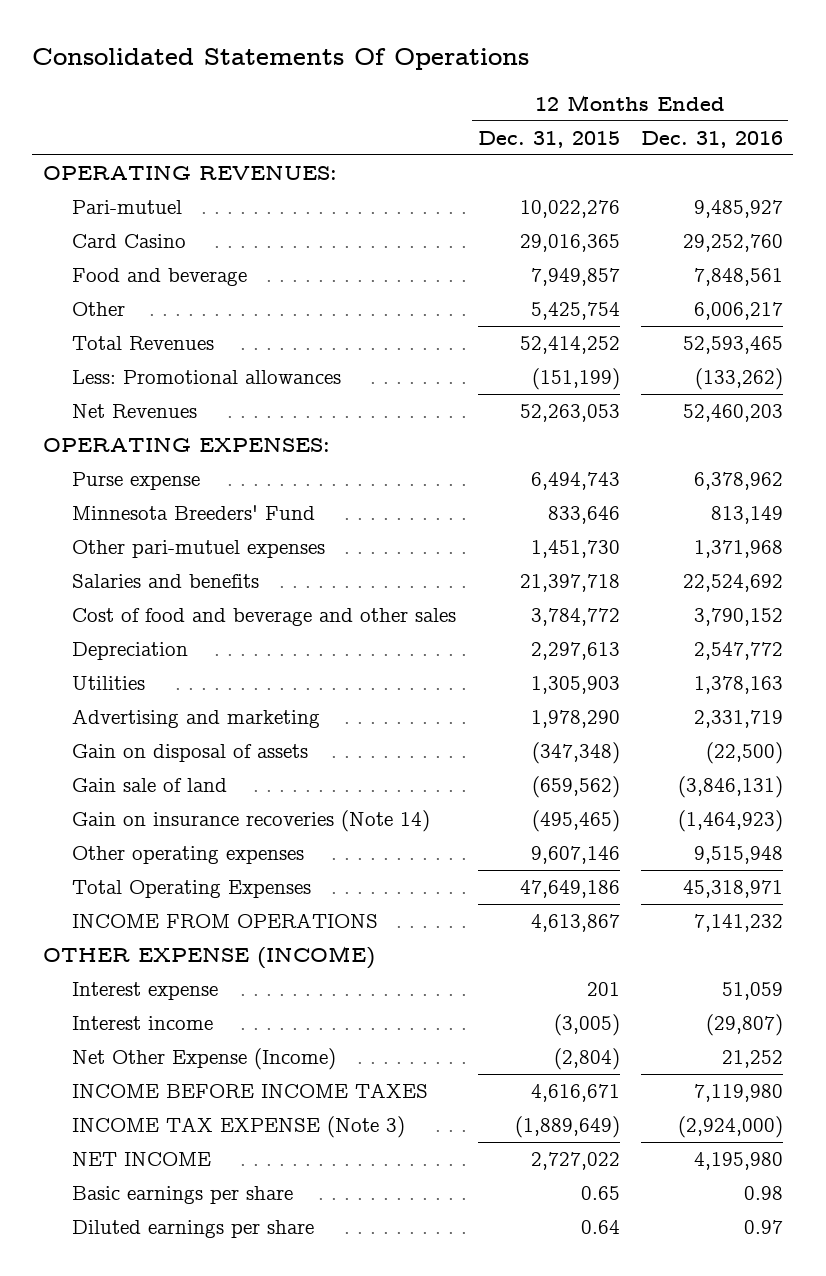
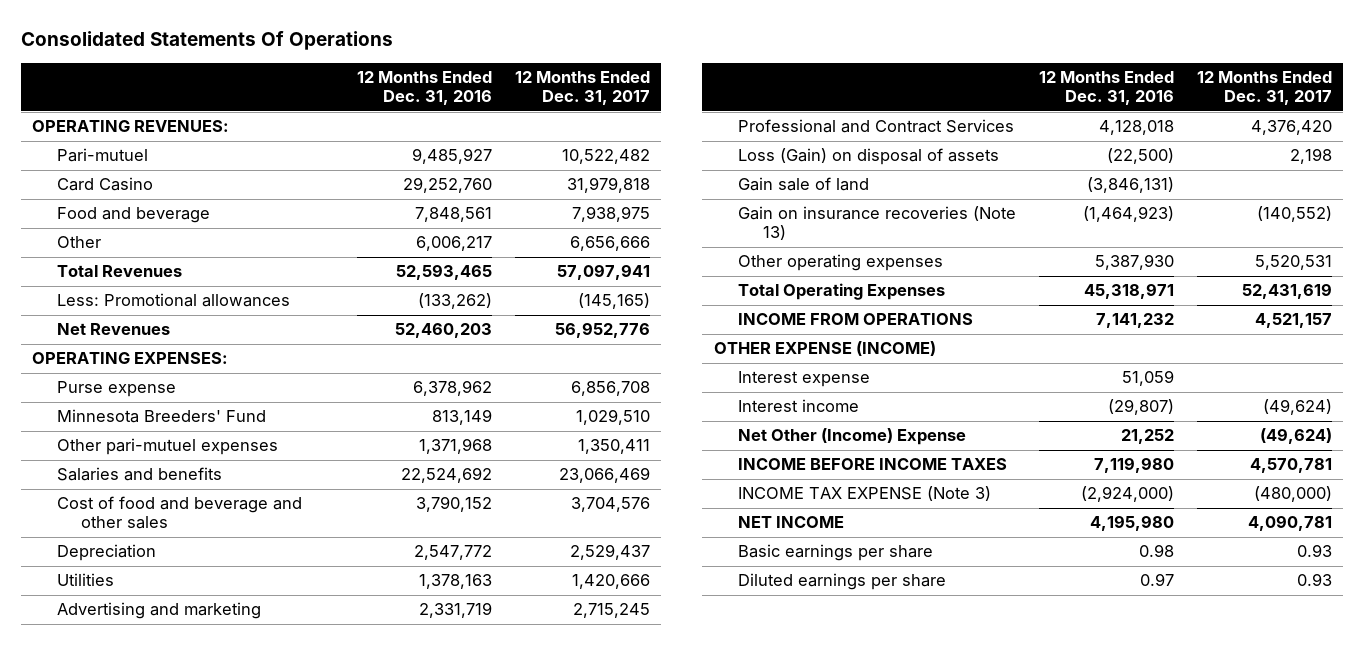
- | 12 Months Ended Dec. 31, 2015 | 12 Months Ended Dec. 31, 2016
+ | 12 Months Ended Dec. 31, 2016 | 12 Months Ended Dec. 31, 2017
- Gain on disposal of assets | (347,348) | (22,500)
+ Professional and Contract Services | 4,128,018 | 4,376,420
+ Loss (Gain) on disposal of assets | (22,500) | 2,198
- Gain on insurance recoveries (Note 14) | (495,465) | (1,464,923)
- Other operating expenses | 9,607,146 | 9,515,948
+ Gain on insurance recoveries (Note 13) | (1,464,923) | (140,552)
+ Other operating expenses | 5,387,930 | 5,520,531
- Net Other Expense (Income) | (2,804) | 21,252
+ Net Other (Income) Expense | 21,252 | (49,624)

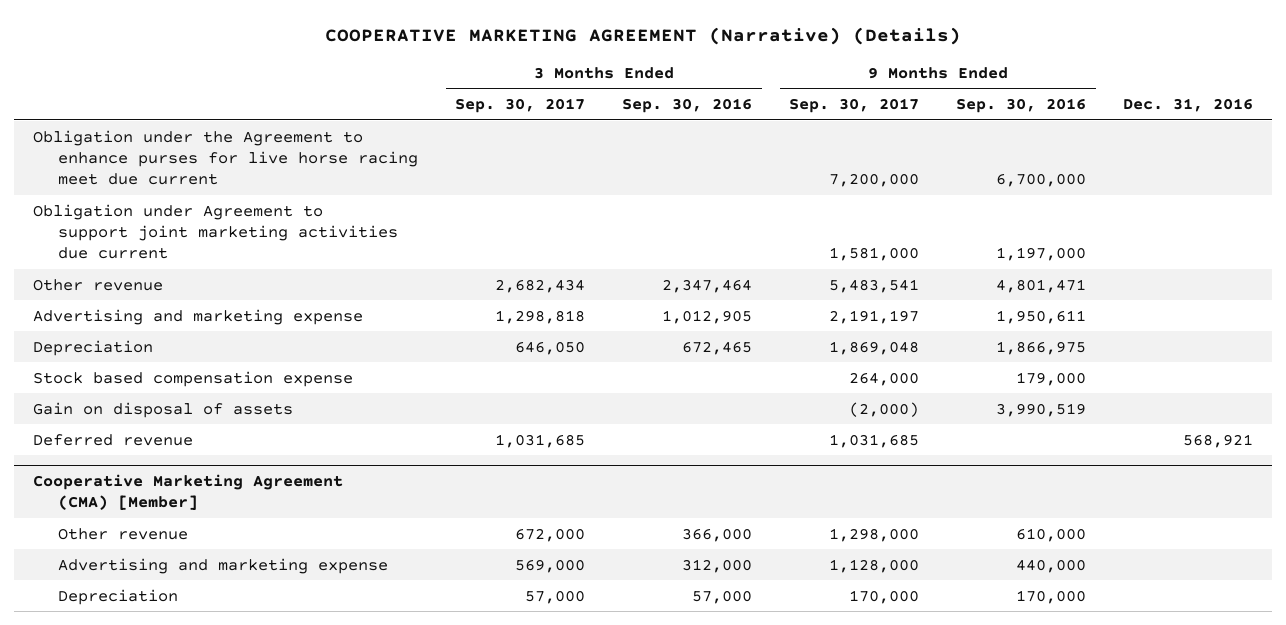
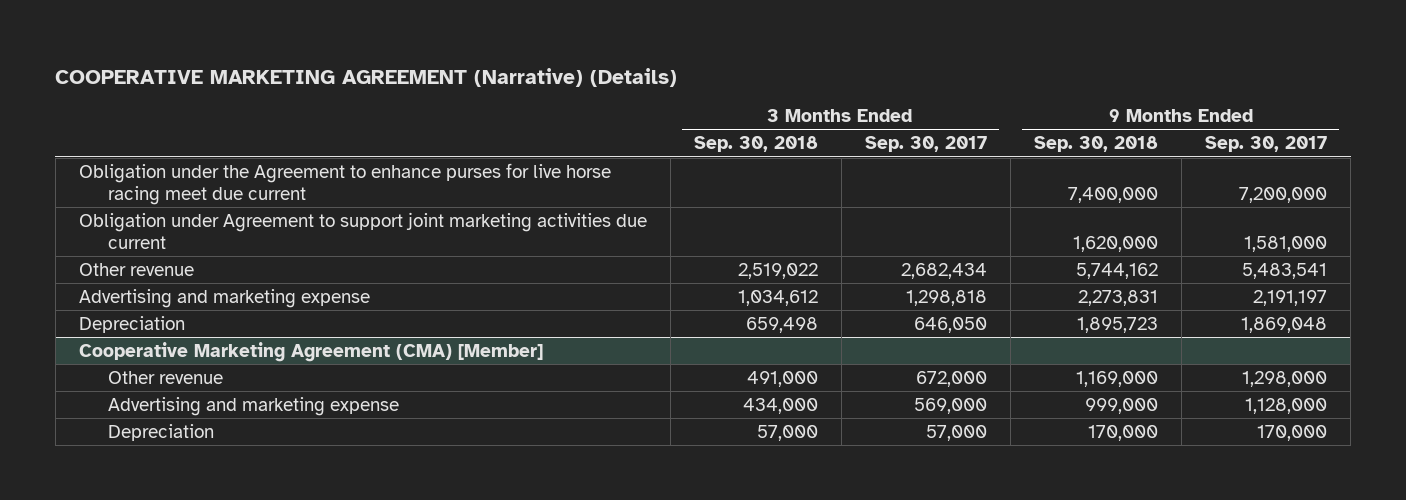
- | 3 Months Ended Sep. 30, 2017 | 3 Months Ended Sep. 30, 2016 | 9 Months Ended Sep. 30, 2017 | 9 Months Ended Sep. 30, 2016 | Dec. 31, 2016
+ | 3 Months Ended Sep. 30, 2018 | 3 Months Ended Sep. 30, 2017 | 9 Months Ended Sep. 30, 2018 | 9 Months Ended Sep. 30, 2017
- Stock based compensation expense | | | 264,000 | 179,000 |
- Gain on disposal of assets | | | (2,000) | 3,990,519 |
- Deferred revenue | 1,031,685 | | 1,031,685 | | 568,921

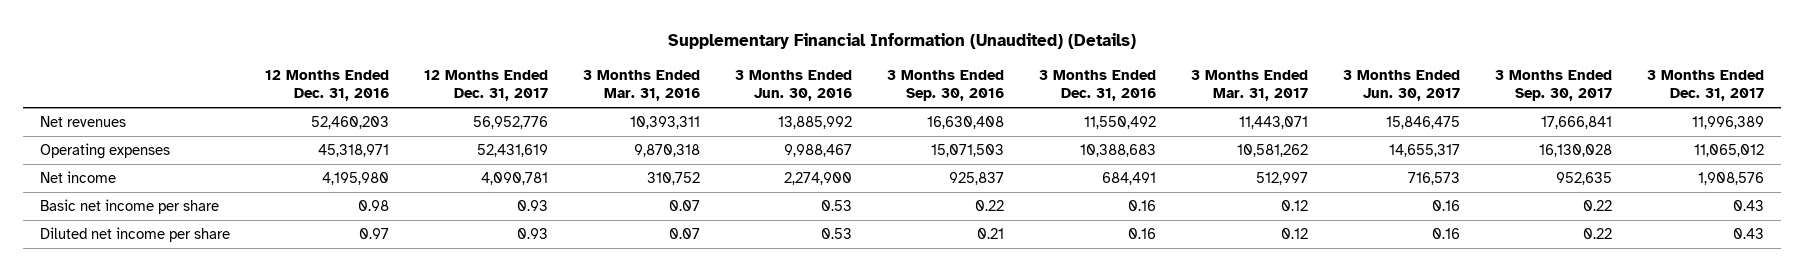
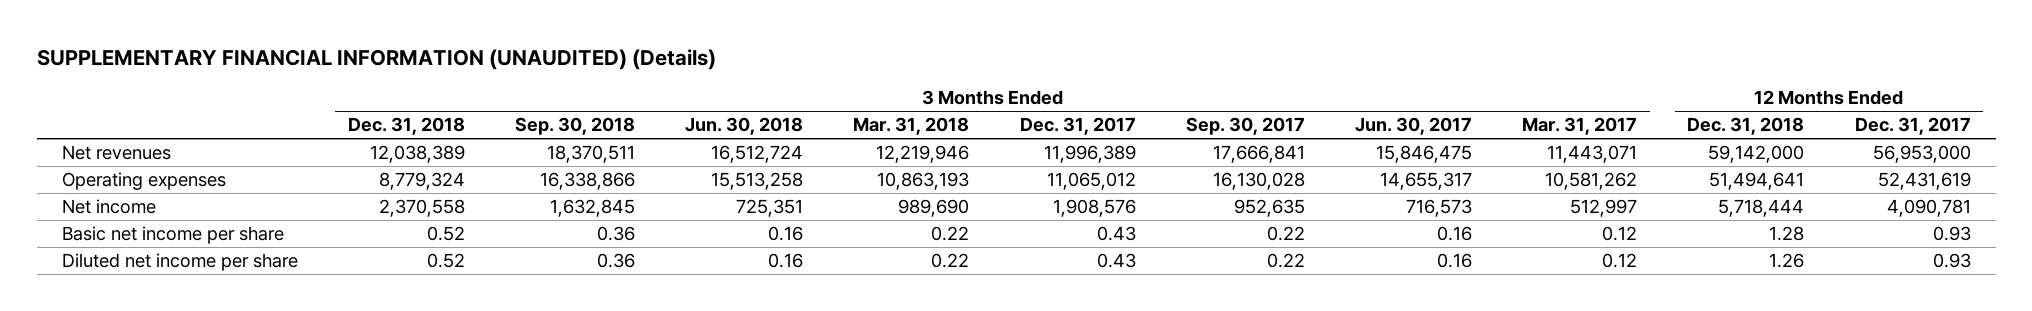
- Supplementary Financial Information (Unaudited) (Details)
+ SUPPLEMENTARY FINANCIAL INFORMATION (UNAUDITED) (Details)
- | 12 Months Ended Dec. 31, 2016 | 12 Months Ended Dec. 31, 2017 | 3 Months Ended Mar. 31, 2016 | 3 Months Ended Jun. 30, 2016 | 3 Months Ended Sep. 30, 2016 | 3 Months Ended Dec. 31, 2016 | 3 Months Ended Mar. 31, 2017 | 3 Months Ended Jun. 30, 2017 | 3 Months Ended Sep. 30, 2017 | 3 Months Ended Dec. 31, 2017
+ | 3 Months Ended Dec. 31, 2018 | 3 Months Ended Sep. 30, 2018 | 3 Months Ended Jun. 30, 2018 | 3 Months Ended Mar. 31, 2018 | 3 Months Ended Dec. 31, 2017 | 3 Months Ended Sep. 30, 2017 | 3 Months Ended Jun. 30, 2017 | 3 Months Ended Mar. 31, 2017 | 12 Months Ended Dec. 31, 2018 | 12 Months Ended Dec. 31, 2017
- Net revenues | 52,460,203 | 56,952,776 | 10,393,311 | 13,885,992 | 16,630,408 | 11,550,492 | 11,443,071 | 15,846,475 | 17,666,841 | 11,996,389
+ Net revenues | 12,038,389 | 18,370,511 | 16,512,724 | 12,219,946 | 11,996,389 | 17,666,841 | 15,846,475 | 11,443,071 | 59,142,000 | 56,953,000

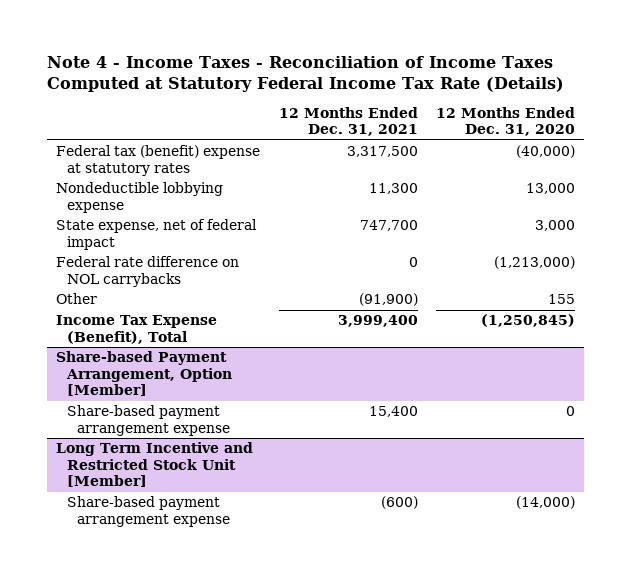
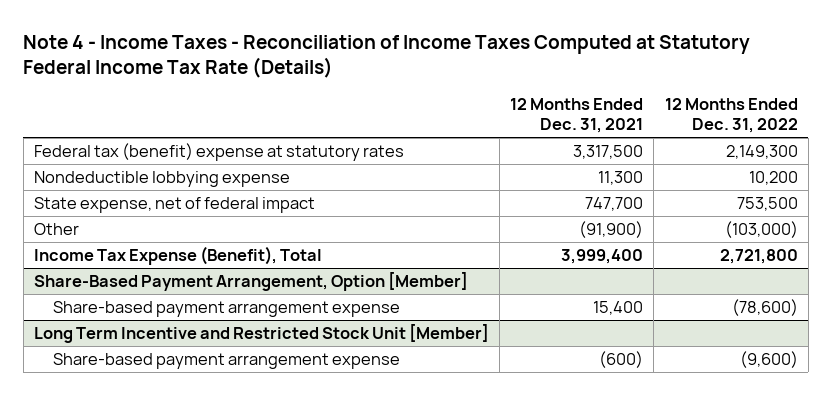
- | 12 Months Ended Dec. 31, 2021 | 12 Months Ended Dec. 31, 2020
+ | 12 Months Ended Dec. 31, 2021 | 12 Months Ended Dec. 31, 2022
- Federal rate difference on NOL carrybacks | 0 | (1,213,000)
- Share-based Payment Arrangement, Option [Member]
+ Share-Based Payment Arrangement, Option [Member]

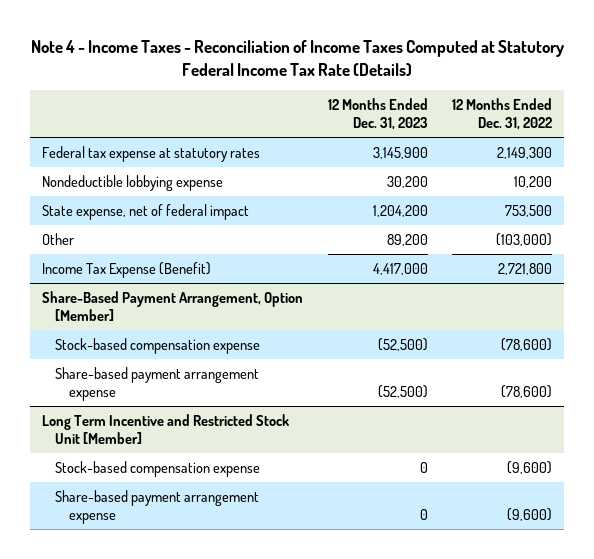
- | 12 Months Ended Dec. 31, 2021 | 12 Months Ended Dec. 31, 2022
+ | 12 Months Ended Dec. 31, 2023 | 12 Months Ended Dec. 31, 2022
- Federal tax (benefit) expense at statutory rates | 3,317,500 | 2,149,300
+ Federal tax expense at statutory rates | 3,145,900 | 2,149,300
- Income Tax Expense (Benefit), Total | 3,999,400 | 2,721,800
+ Income Tax Expense (Benefit) | 4,417,000 | 2,721,800
@ Share-Based Payment Arrangement, Option [Member]
+ Stock-based compensation expense | (52,500) | (78,600)
@ Long Term Incentive and Restricted Stock Unit [Member]
+ Stock-based compensation expense | 0 | (9,600)

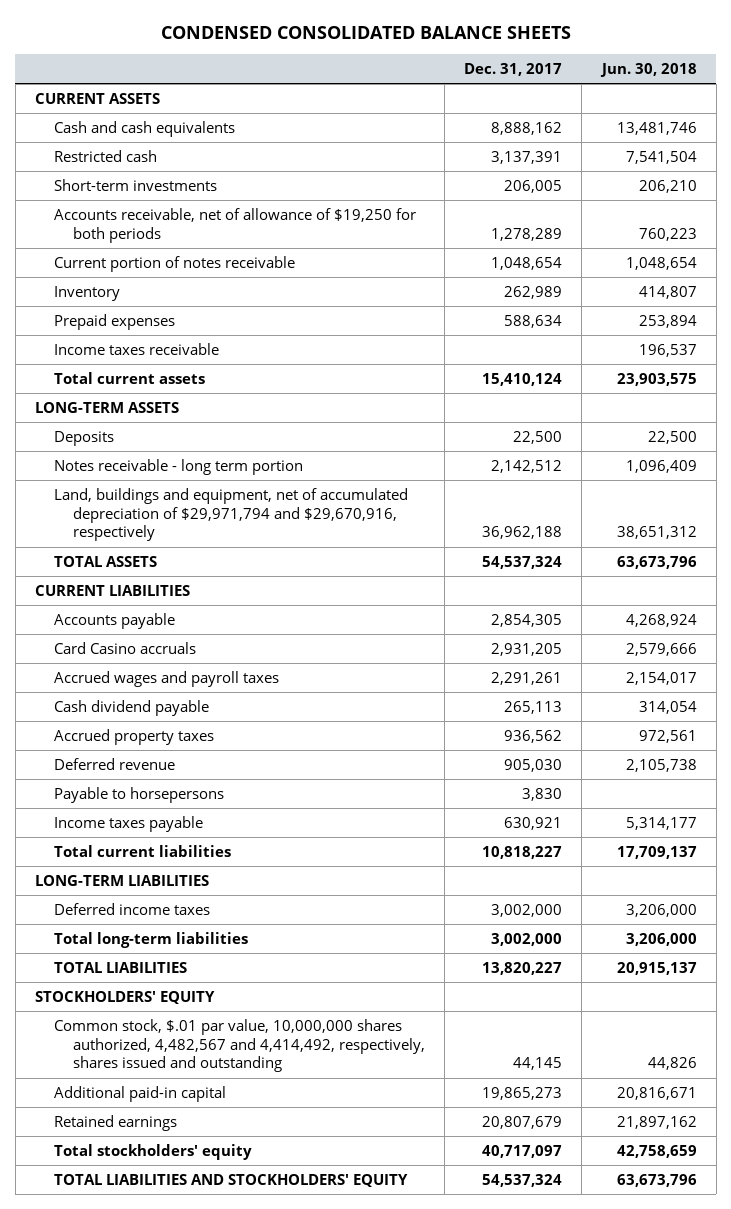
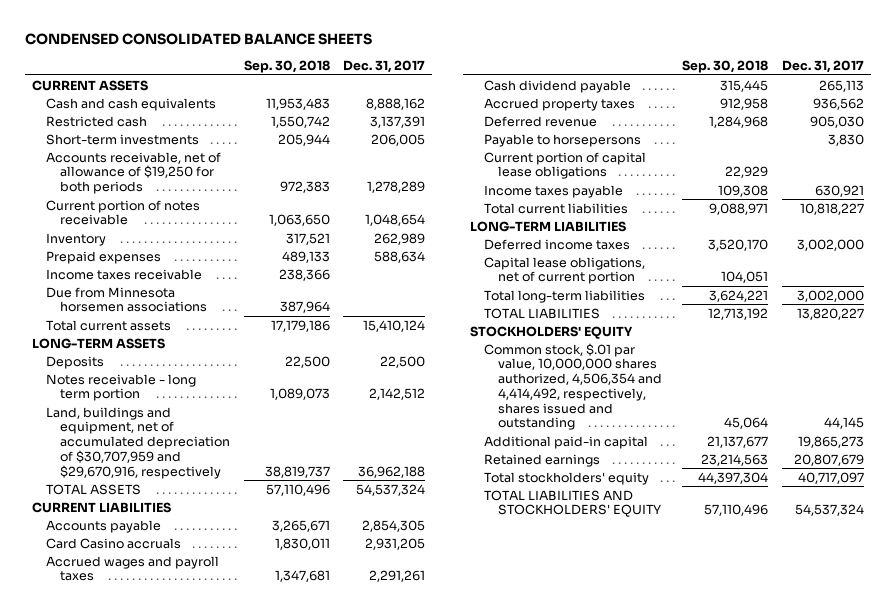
- | Dec. 31, 2017 | Jun. 30, 2018
+ | Sep. 30, 2018 | Dec. 31, 2017
+ Due from Minnesota horsemen associations | 387,964 |
- Land, buildings and equipment, net of accumulated depreciation of $29,971,794 and $29,670,916, respectively | 36,962,188 | 38,651,312
+ Land, buildings and equipment, net of accumulated depreciation of $30,707,959 and $29,670,916, respectively | 38,819,737 | 36,962,188
+ Current portion of capital lease obligations | 22,929 |
+ Capital lease obligations, net of current portion | 104,051 |
- Common stock, $.01 par value, 10,000,000 shares authorized, 4,482,567 and 4,414,492, respectively, shares issued and outstanding | 44,145 | 44,826
+ Common stock, $.01 par value, 10,000,000 shares authorized, 4,506,354 and 4,414,492, respectively, shares issued and outstanding | 45,064 | 44,145

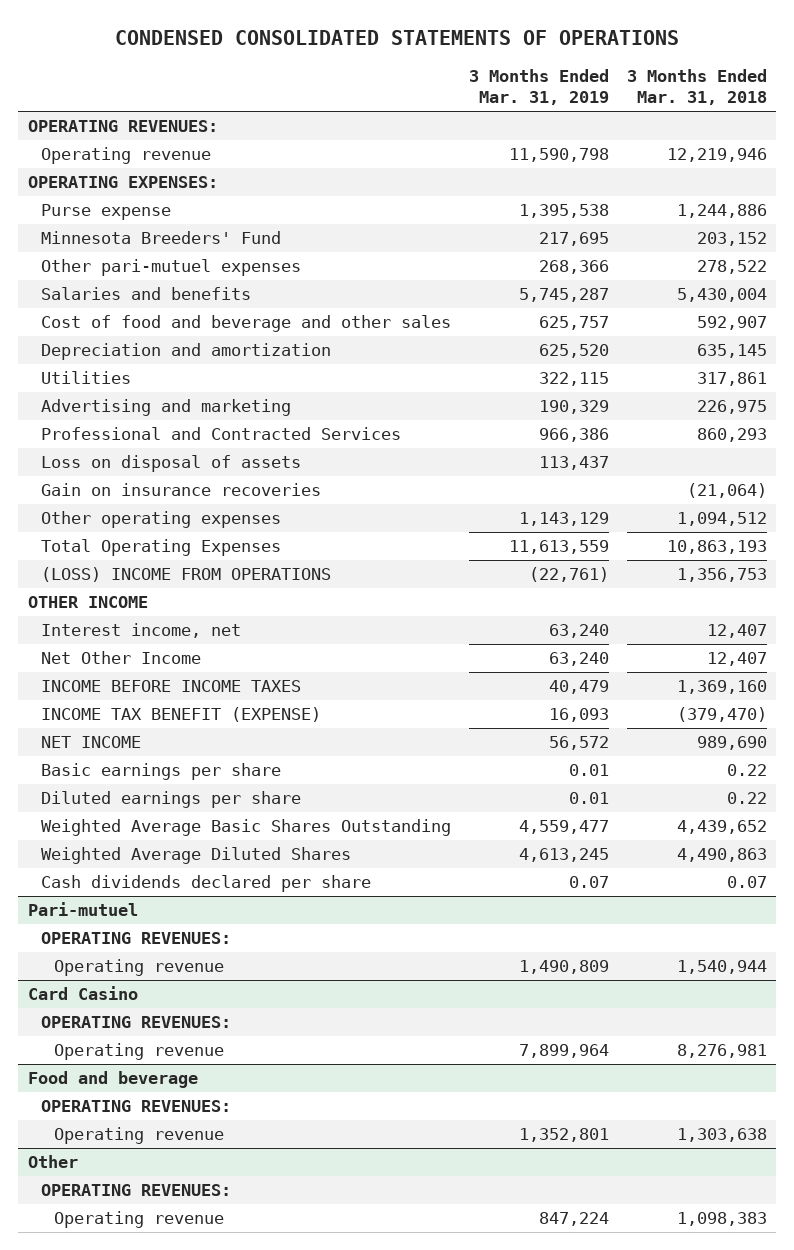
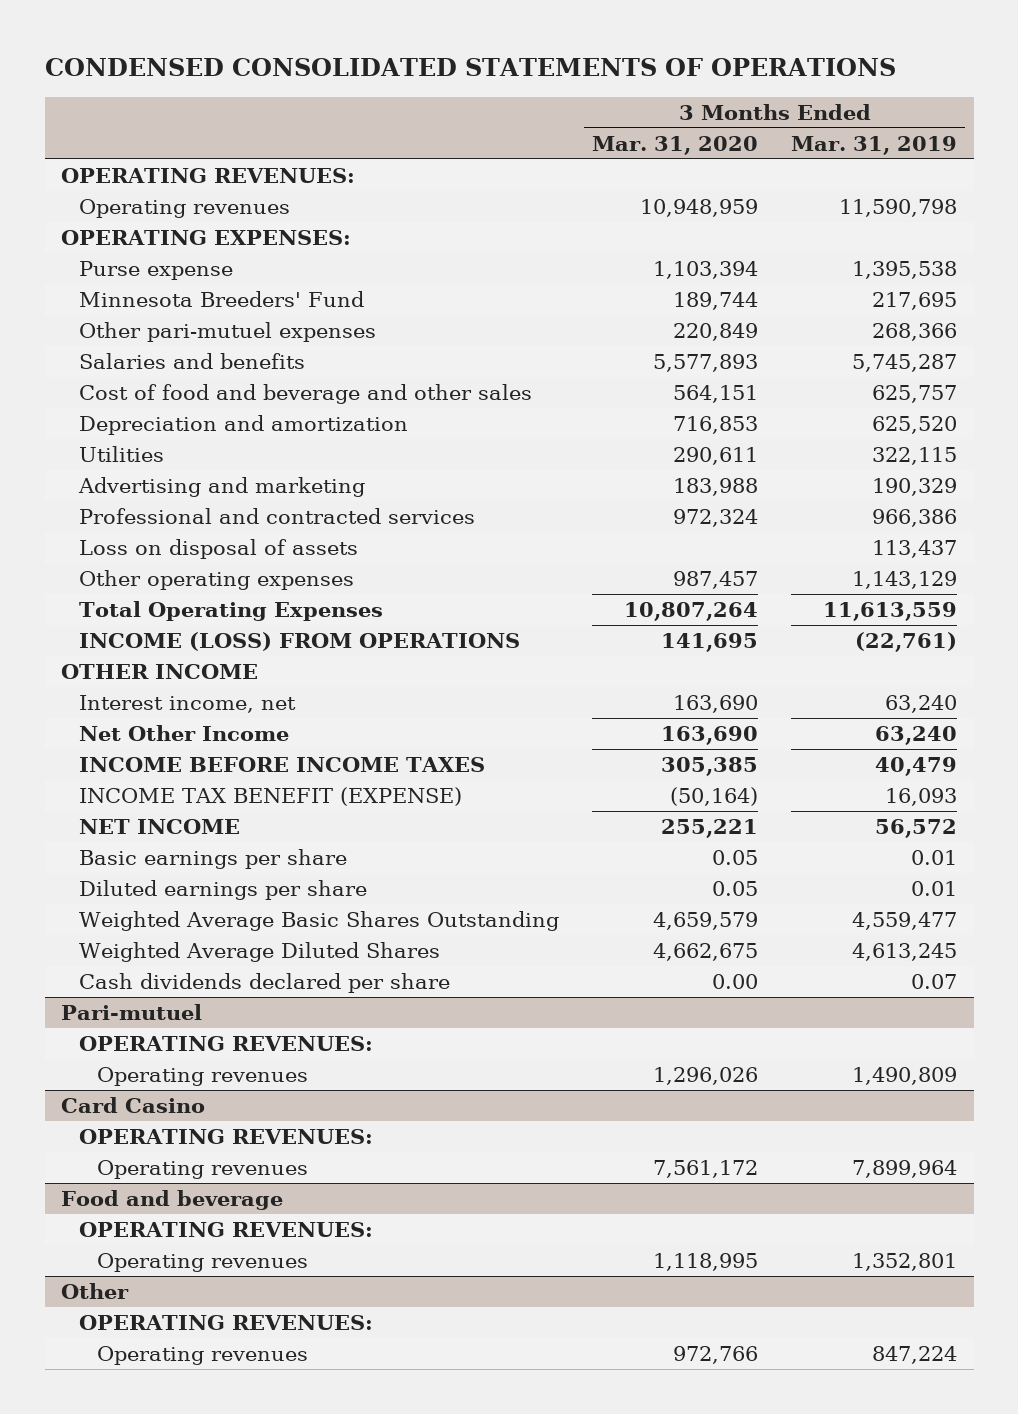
- | 3 Months Ended Mar. 31, 2019 | 3 Months Ended Mar. 31, 2018
+ | 3 Months Ended Mar. 31, 2020 | 3 Months Ended Mar. 31, 2019
- Operating revenue | 11,590,798 | 12,219,946
+ Operating revenues | 10,948,959 | 11,590,798
- Professional and Contracted Services | 966,386 | 860,293
+ Professional and contracted services | 972,324 | 966,386
- Gain on insurance recoveries | | (21,064)
- (LOSS) INCOME FROM OPERATIONS | (22,761) | 1,356,753
+ INCOME (LOSS) FROM OPERATIONS | 141,695 | (22,761)
@ Pari-mutuel
- Operating revenue | 1,490,809 | 1,540,944
+ Operating revenues | 1,296,026 | 1,490,809
@ Card Casino
- Operating revenue | 7,899,964 | 8,276,981
+ Operating revenues | 7,561,172 | 7,899,964
@ Food and beverage
- Operating revenue | 1,352,801 | 1,303,638
+ Operating revenues | 1,118,995 | 1,352,801
@ Other
- Operating revenue | 847,224 | 1,098,383
+ Operating revenues | 972,766 | 847,224

